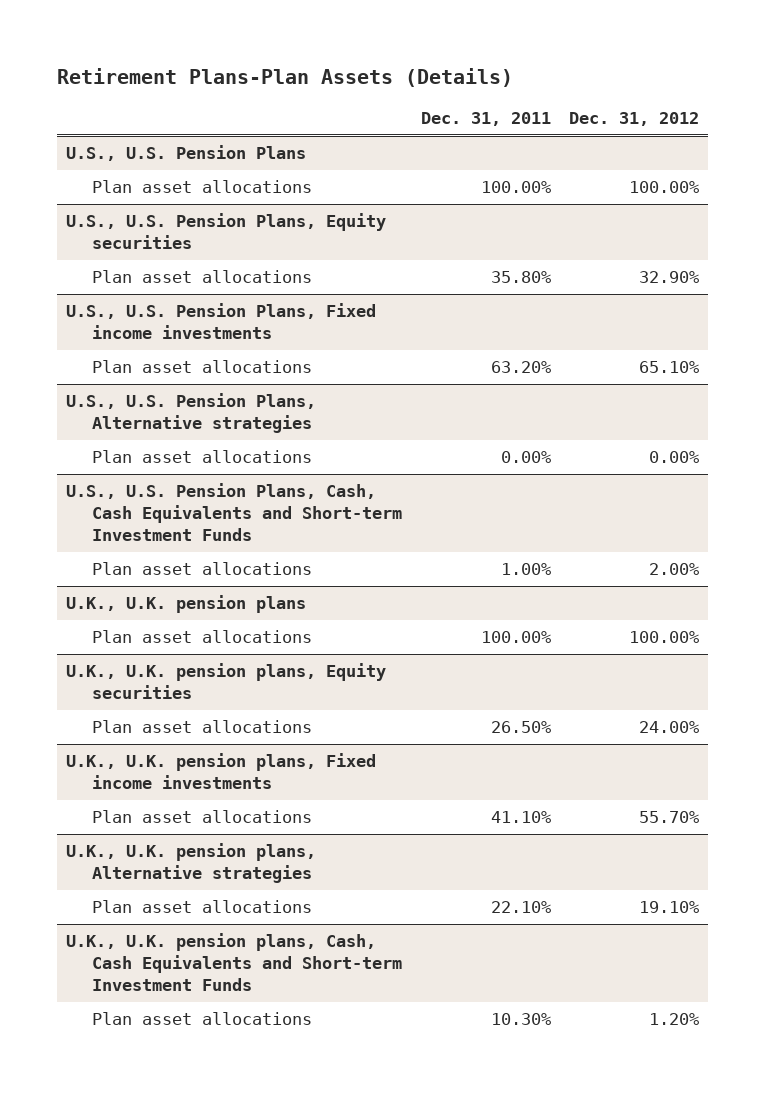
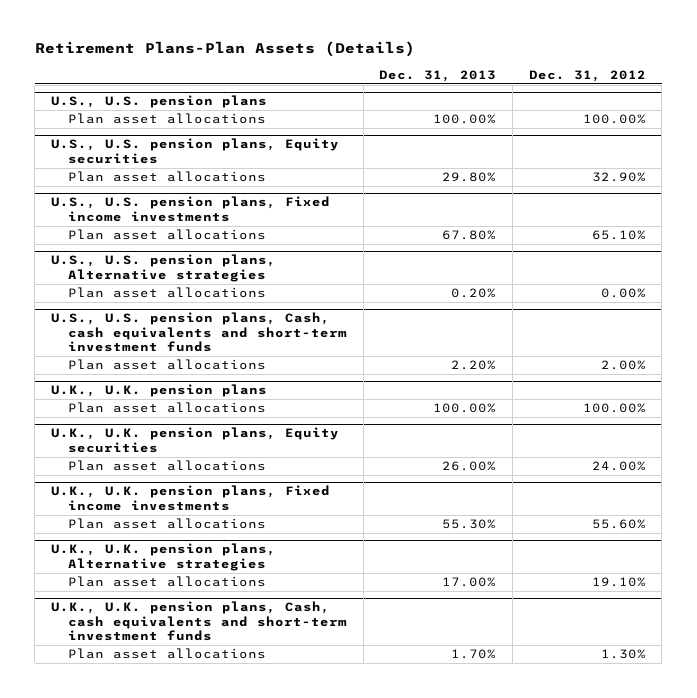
- | Dec. 31, 2011 | Dec. 31, 2012
+ | Dec. 31, 2013 | Dec. 31, 2012
- U.S., U.S. Pension Plans
+ U.S., U.S. pension plans
- U.S., U.S. Pension Plans, Equity securities
+ U.S., U.S. pension plans, Equity securities
- U.S., U.S. Pension Plans, Fixed income investments
+ U.S., U.S. pension plans, Fixed income investments
- U.S., U.S. Pension Plans, Alternative strategies
+ U.S., U.S. pension plans, Alternative strategies
- U.S., U.S. Pension Plans, Cash, Cash Equivalents and Short-term Investment Funds
+ U.S., U.S. pension plans, Cash, cash equivalents and short-term investment funds
@ U.K., U.K. pension plans, Fixed income investments
- Plan asset allocations | 41.10% | 55.70%
+ Plan asset allocations | 55.30% | 55.60%
- U.K., U.K. pension plans, Cash, Cash Equivalents and Short-term Investment Funds
- Plan asset allocations | 10.30% | 1.20%
+ U.K., U.K. pension plans, Cash, cash equivalents and short-term investment funds
+ Plan asset allocations | 1.70% | 1.30%

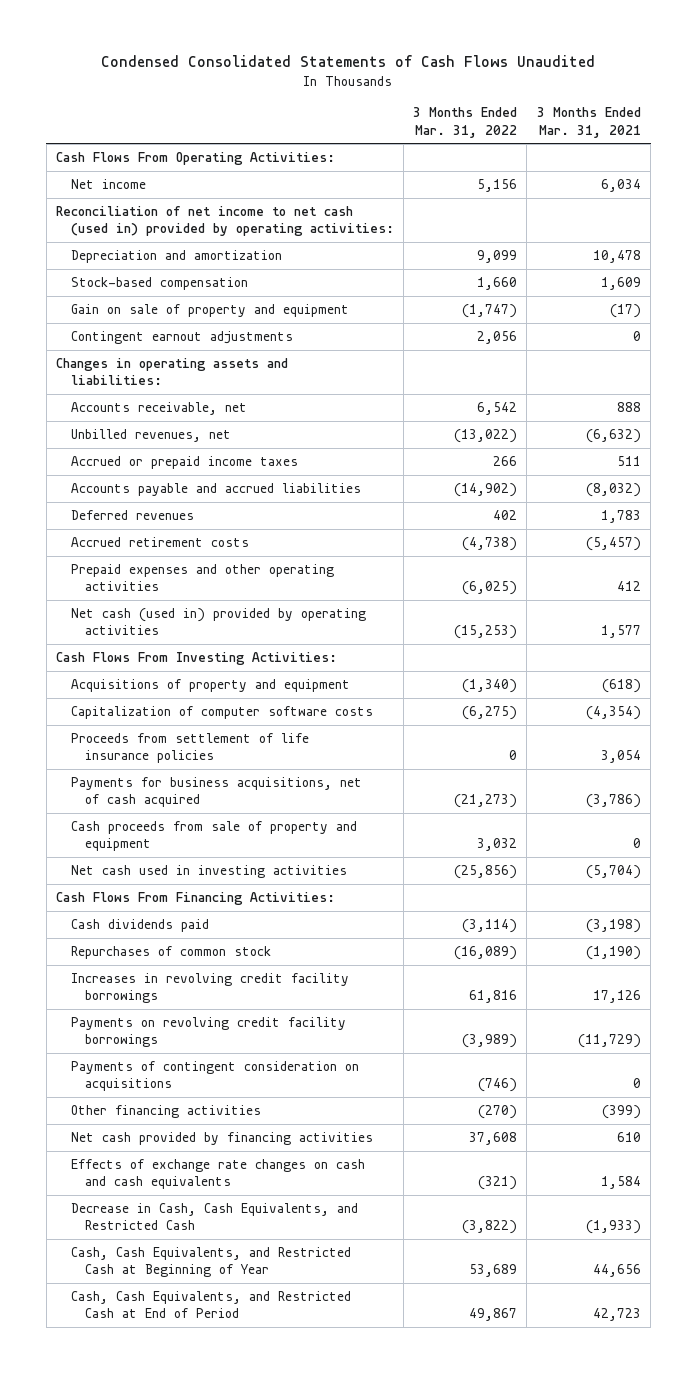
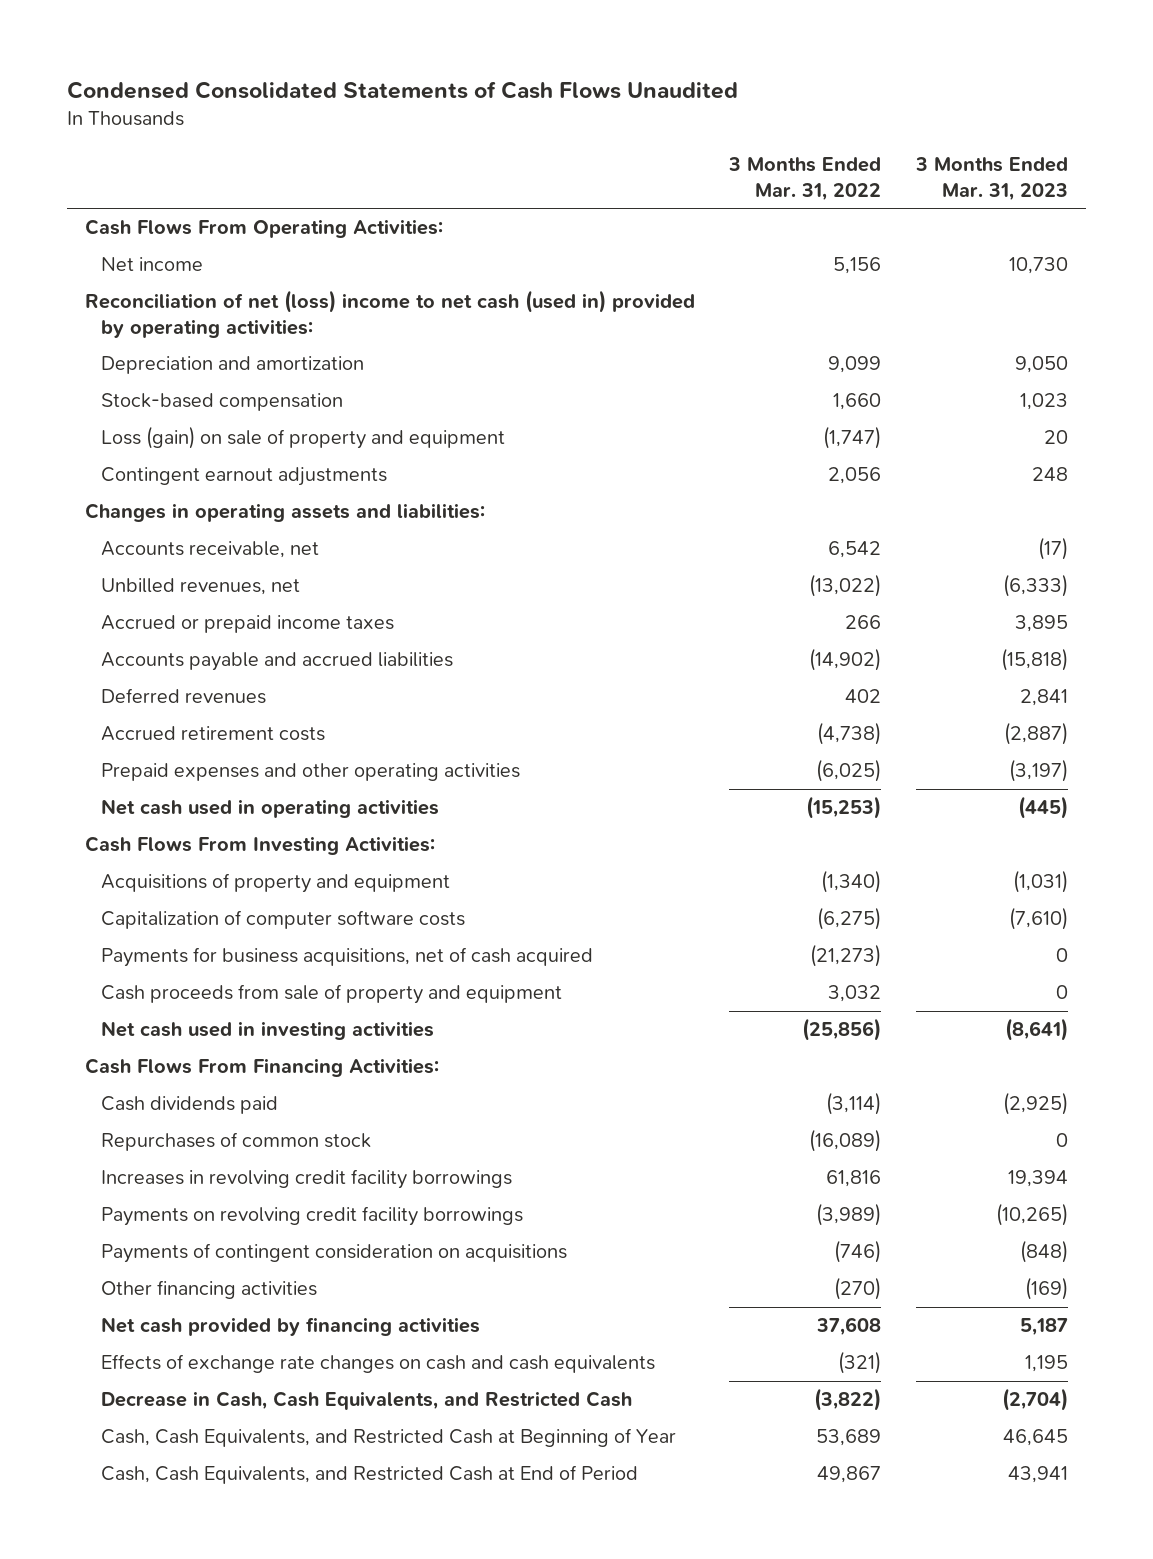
- | 3 Months Ended Mar. 31, 2022 | 3 Months Ended Mar. 31, 2021
+ | 3 Months Ended Mar. 31, 2022 | 3 Months Ended Mar. 31, 2023
- Reconciliation of net income to net cash (used in) provided by operating activities:
+ Reconciliation of net (loss) income to net cash (used in) provided by operating activities:
- Gain on sale of property and equipment | (1,747) | (17)
+ Loss (gain) on sale of property and equipment | (1,747) | 20
- Net cash (used in) provided by operating activities | (15,253) | 1,577
+ Net cash used in operating activities | (15,253) | (445)
- Proceeds from settlement of life insurance policies | 0 | 3,054

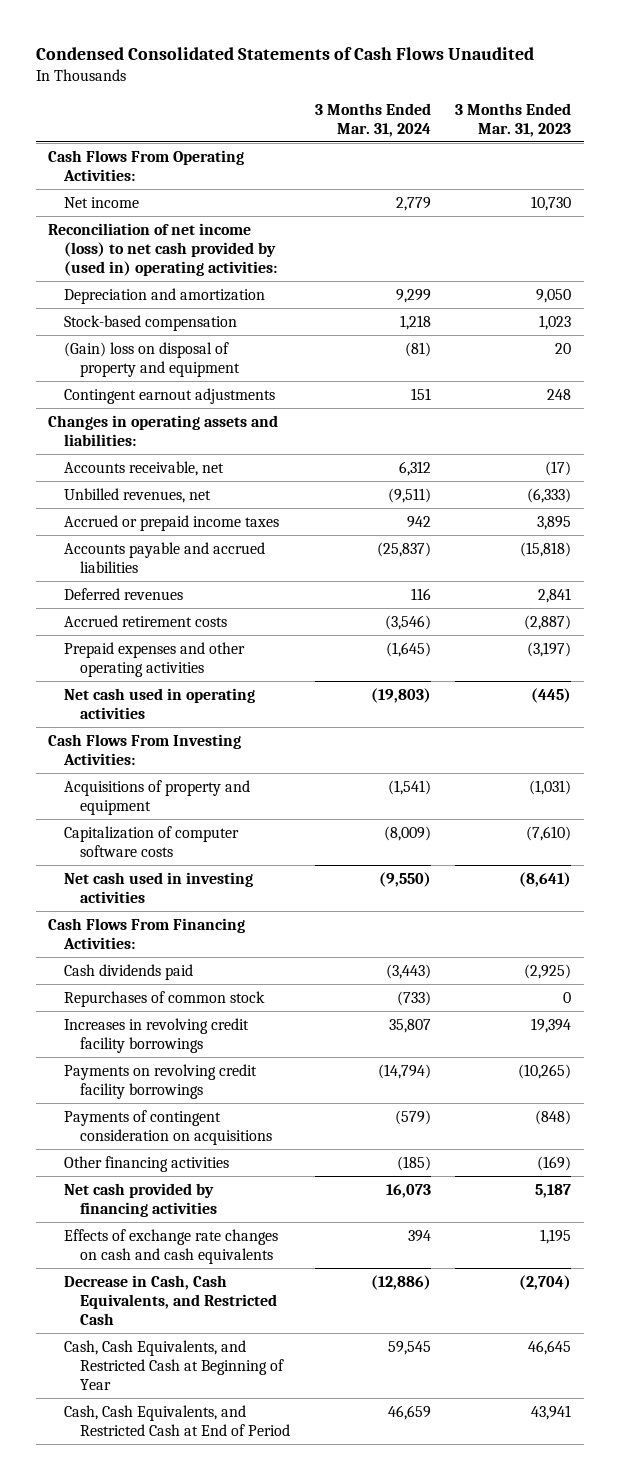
- | 3 Months Ended Mar. 31, 2022 | 3 Months Ended Mar. 31, 2023
+ | 3 Months Ended Mar. 31, 2024 | 3 Months Ended Mar. 31, 2023
- Reconciliation of net (loss) income to net cash (used in) provided by operating activities:
+ Reconciliation of net income (loss) to net cash provided by (used in) operating activities:
- Loss (gain) on sale of property and equipment | (1,747) | 20
+ (Gain) loss on disposal of property and equipment | (81) | 20
- Payments for business acquisitions, net of cash acquired | (21,273) | 0
- Cash proceeds from sale of property and equipment | 3,032 | 0

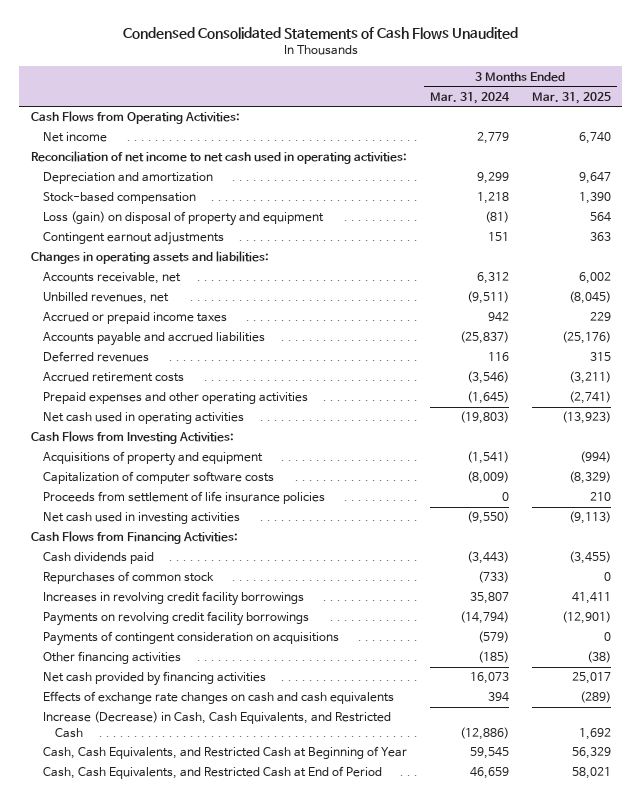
- | 3 Months Ended Mar. 31, 2024 | 3 Months Ended Mar. 31, 2023
+ | 3 Months Ended Mar. 31, 2024 | 3 Months Ended Mar. 31, 2025
- Cash Flows From Operating Activities:
+ Cash Flows from Operating Activities:
- Reconciliation of net income (loss) to net cash provided by (used in) operating activities:
+ Reconciliation of net income to net cash used in operating activities:
- (Gain) loss on disposal of property and equipment | (81) | 20
+ Loss (gain) on disposal of property and equipment | (81) | 564
- Cash Flows From Investing Activities:
+ Cash Flows from Investing Activities:
+ Proceeds from settlement of life insurance policies | 0 | 210
- Cash Flows From Financing Activities:
+ Cash Flows from Financing Activities:
- Decrease in Cash, Cash Equivalents, and Restricted Cash | (12,886) | (2,704)
+ Increase (Decrease) in Cash, Cash Equivalents, and Restricted Cash | (12,886) | 1,692

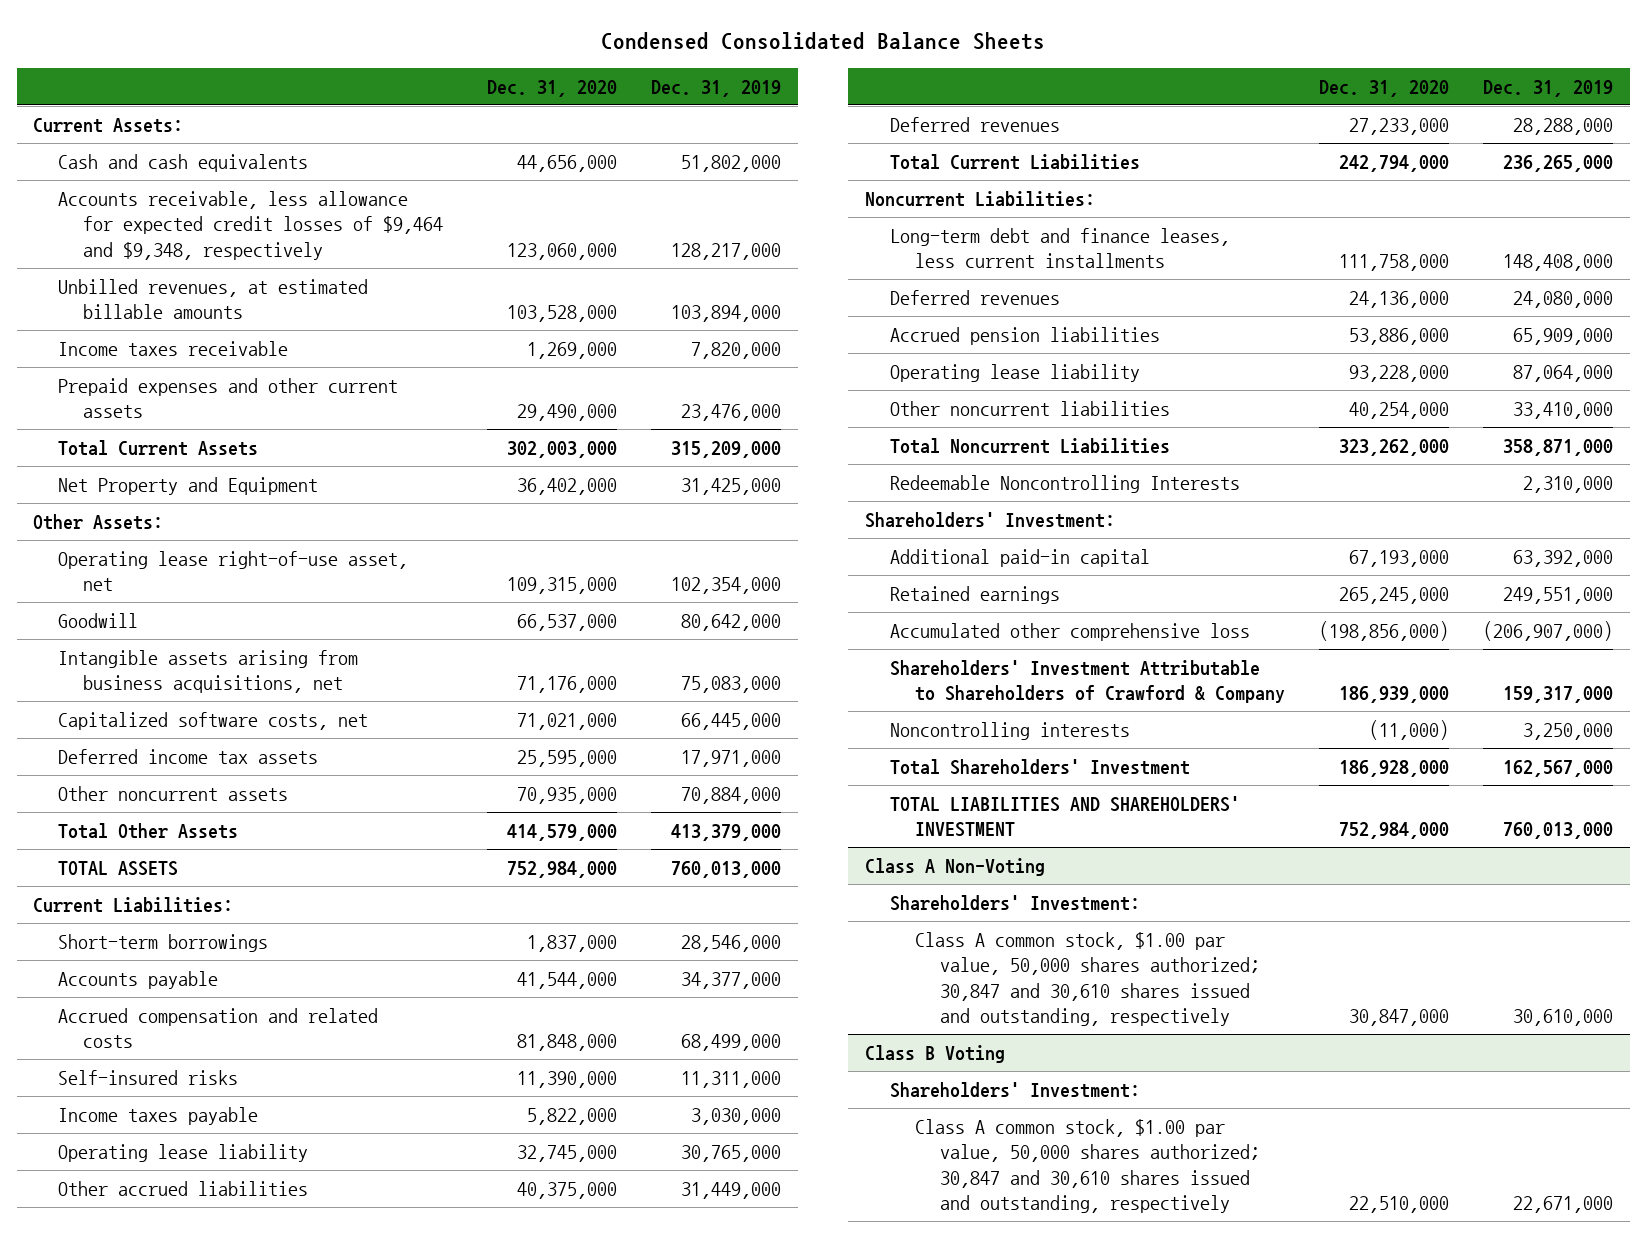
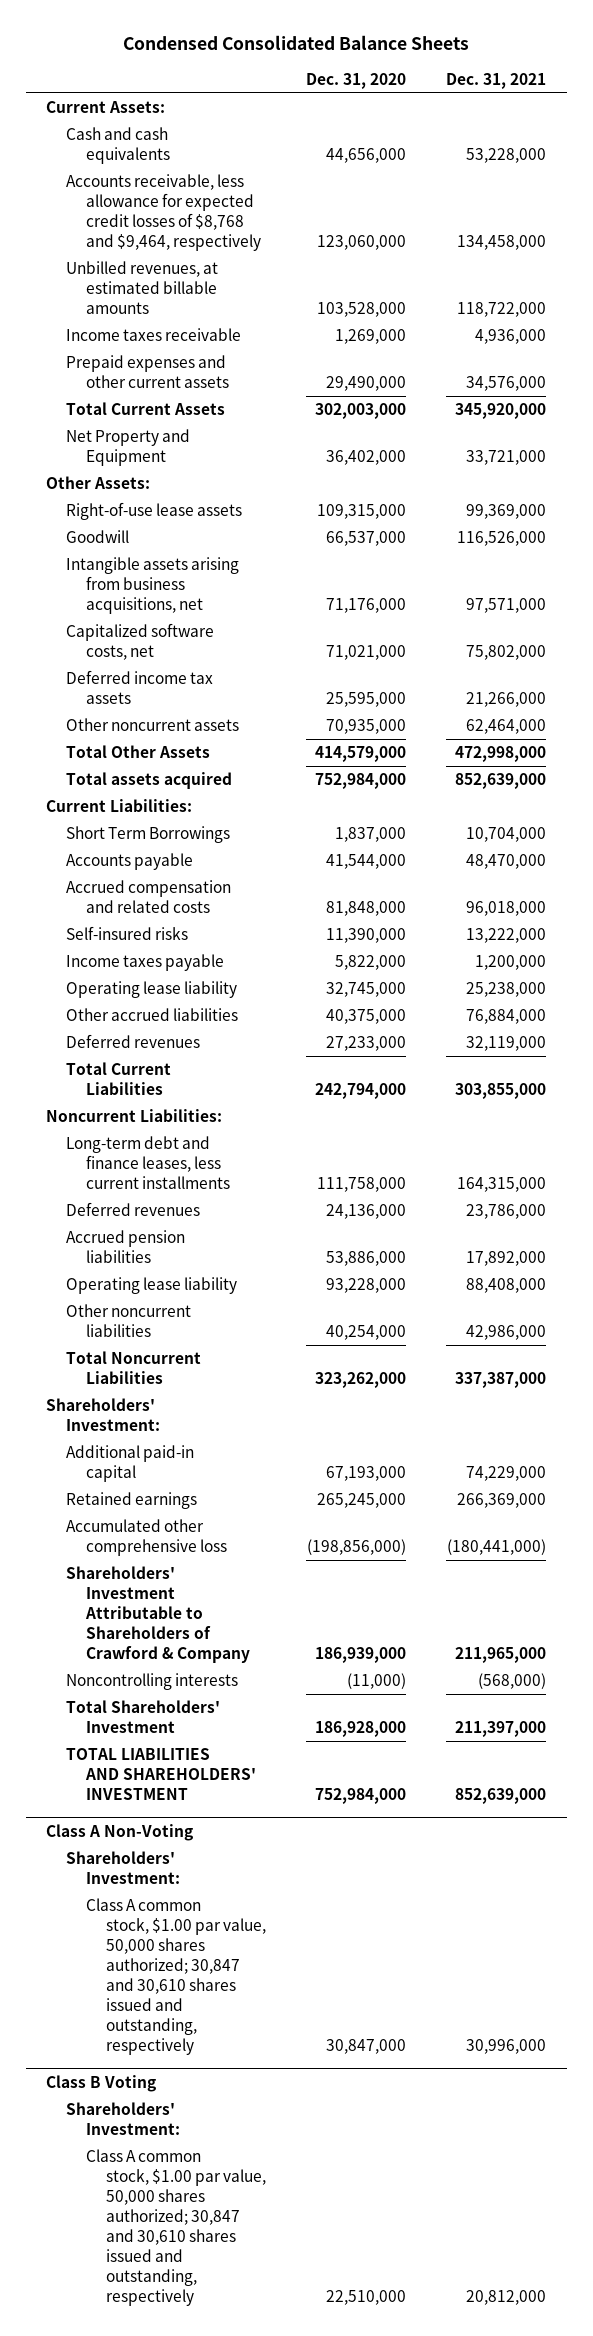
- | Dec. 31, 2020 | Dec. 31, 2019
+ | Dec. 31, 2020 | Dec. 31, 2021
- Accounts receivable, less allowance for expected credit losses of $9,464 and $9,348, respectively | 123,060,000 | 128,217,000
+ Accounts receivable, less allowance for expected credit losses of $8,768 and $9,464, respectively | 123,060,000 | 134,458,000
- Operating lease right-of-use asset, net | 109,315,000 | 102,354,000
+ Right-of-use lease assets | 109,315,000 | 99,369,000
- TOTAL ASSETS | 752,984,000 | 760,013,000
+ Total assets acquired | 752,984,000 | 852,639,000
- Short-term borrowings | 1,837,000 | 28,546,000
+ Short Term Borrowings | 1,837,000 | 10,704,000
- Redeemable Noncontrolling Interests | | 2,310,000

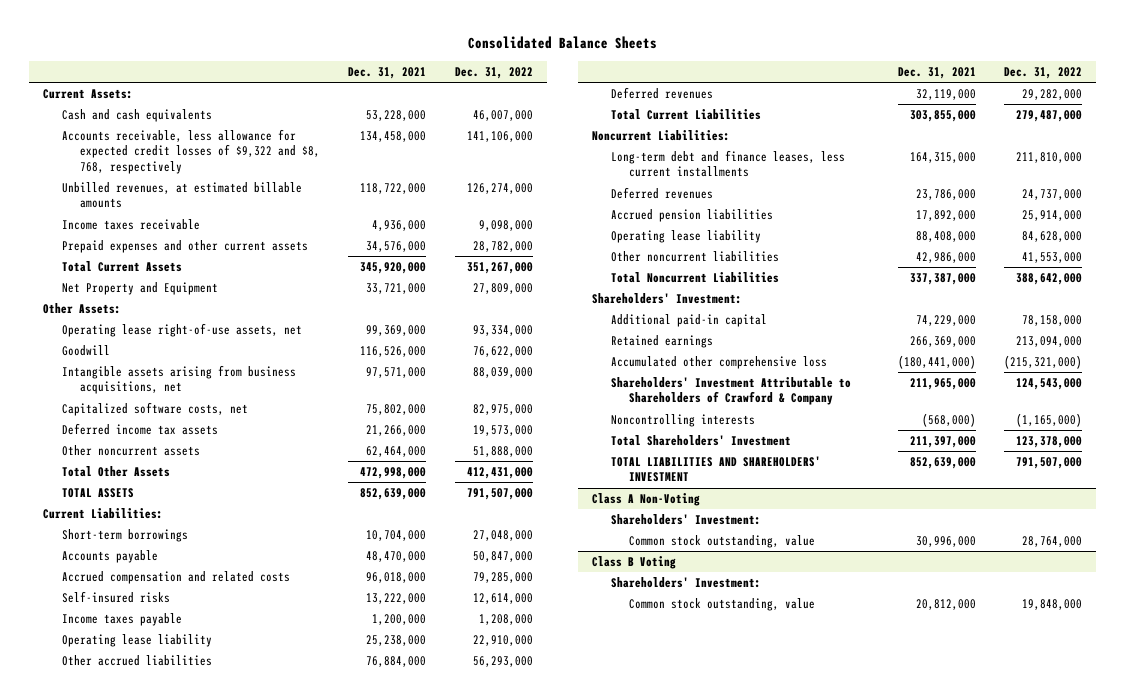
- Condensed Consolidated Balance Sheets
+ Consolidated Balance Sheets
- | Dec. 31, 2020 | Dec. 31, 2021
+ | Dec. 31, 2021 | Dec. 31, 2022
- Accounts receivable, less allowance for expected credit losses of $8,768 and $9,464, respectively | 123,060,000 | 134,458,000
+ Accounts receivable, less allowance for expected credit losses of $9,322 and $8, 768, respectively | 134,458,000 | 141,106,000
- Right-of-use lease assets | 109,315,000 | 99,369,000
+ Operating lease right-of-use assets, net | 99,369,000 | 93,334,000
- Total assets acquired | 752,984,000 | 852,639,000
+ TOTAL ASSETS | 852,639,000 | 791,507,000
- Short Term Borrowings | 1,837,000 | 10,704,000
+ Short-term borrowings | 10,704,000 | 27,048,000
@ Class A Non-Voting
- Class A common stock, $1.00 par value, 50,000 shares authorized; 30,847 and 30,610 shares issued and outstanding, respectively | 30,847,000 | 30,996,000
+ Common stock outstanding, value | 30,996,000 | 28,764,000
@ Class B Voting
- Class A common stock, $1.00 par value, 50,000 shares authorized; 30,847 and 30,610 shares issued and outstanding, respectively | 22,510,000 | 20,812,000
+ Common stock outstanding, value | 20,812,000 | 19,848,000

